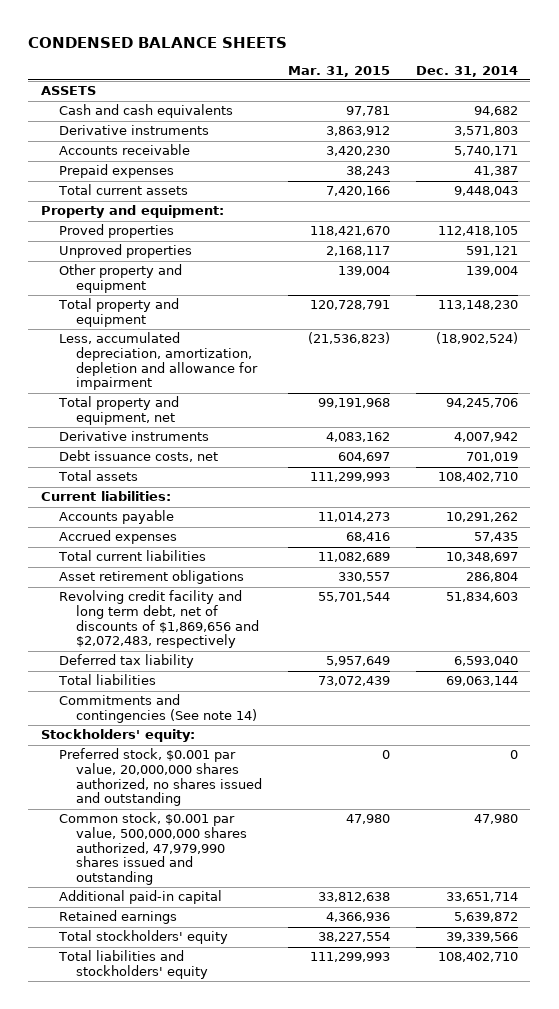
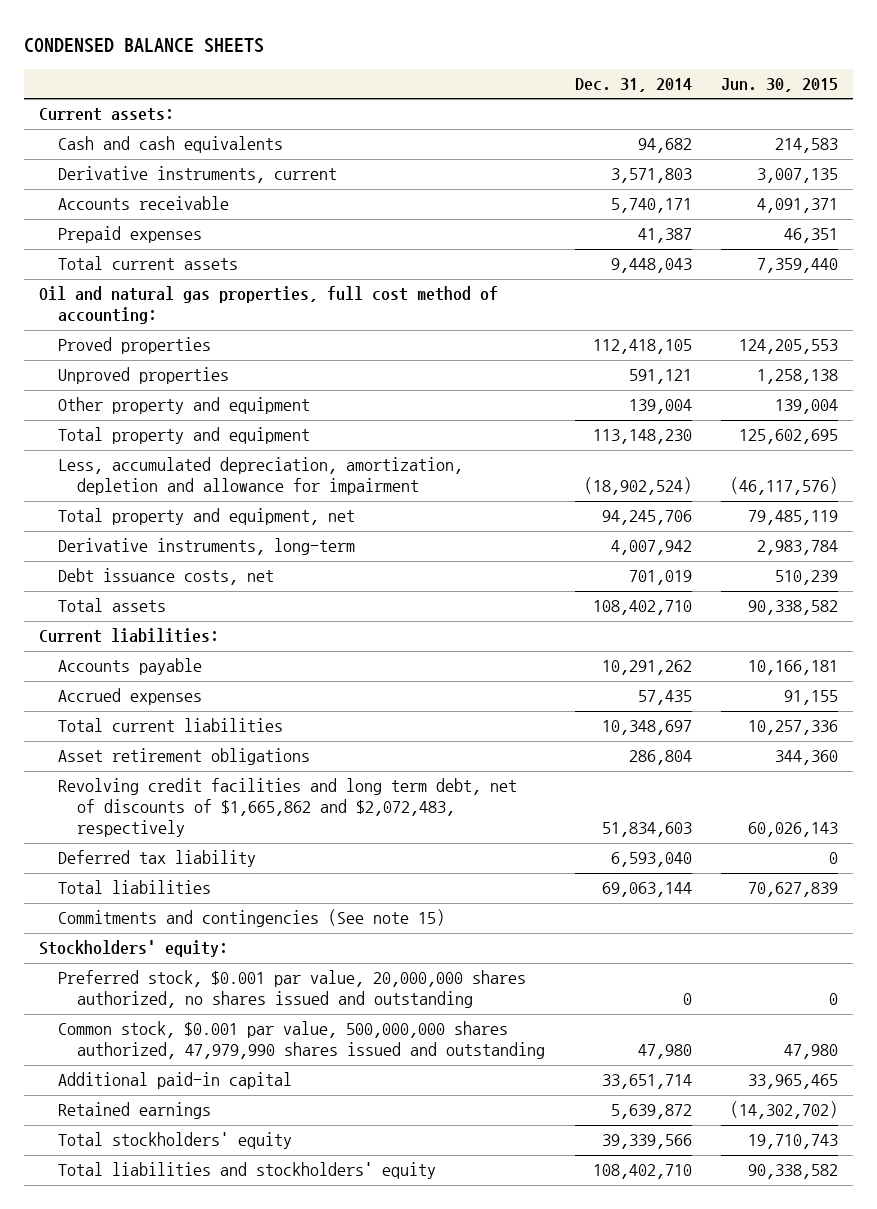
- | Mar. 31, 2015 | Dec. 31, 2014
+ | Dec. 31, 2014 | Jun. 30, 2015
- ASSETS
+ Current assets:
- Derivative instruments | 3,863,912 | 3,571,803
+ Derivative instruments, current | 3,571,803 | 3,007,135
- Property and equipment:
+ Oil and natural gas properties, full cost method of accounting:
- Derivative instruments | 4,083,162 | 4,007,942
+ Derivative instruments, long-term | 4,007,942 | 2,983,784
- Revolving credit facility and long term debt, net of discounts of $1,869,656 and $2,072,483, respectively | 55,701,544 | 51,834,603
+ Revolving credit facilities and long term debt, net of discounts of $1,665,862 and $2,072,483, respectively | 51,834,603 | 60,026,143
- Commitments and contingencies (See note 14)
+ Commitments and contingencies (See note 15)

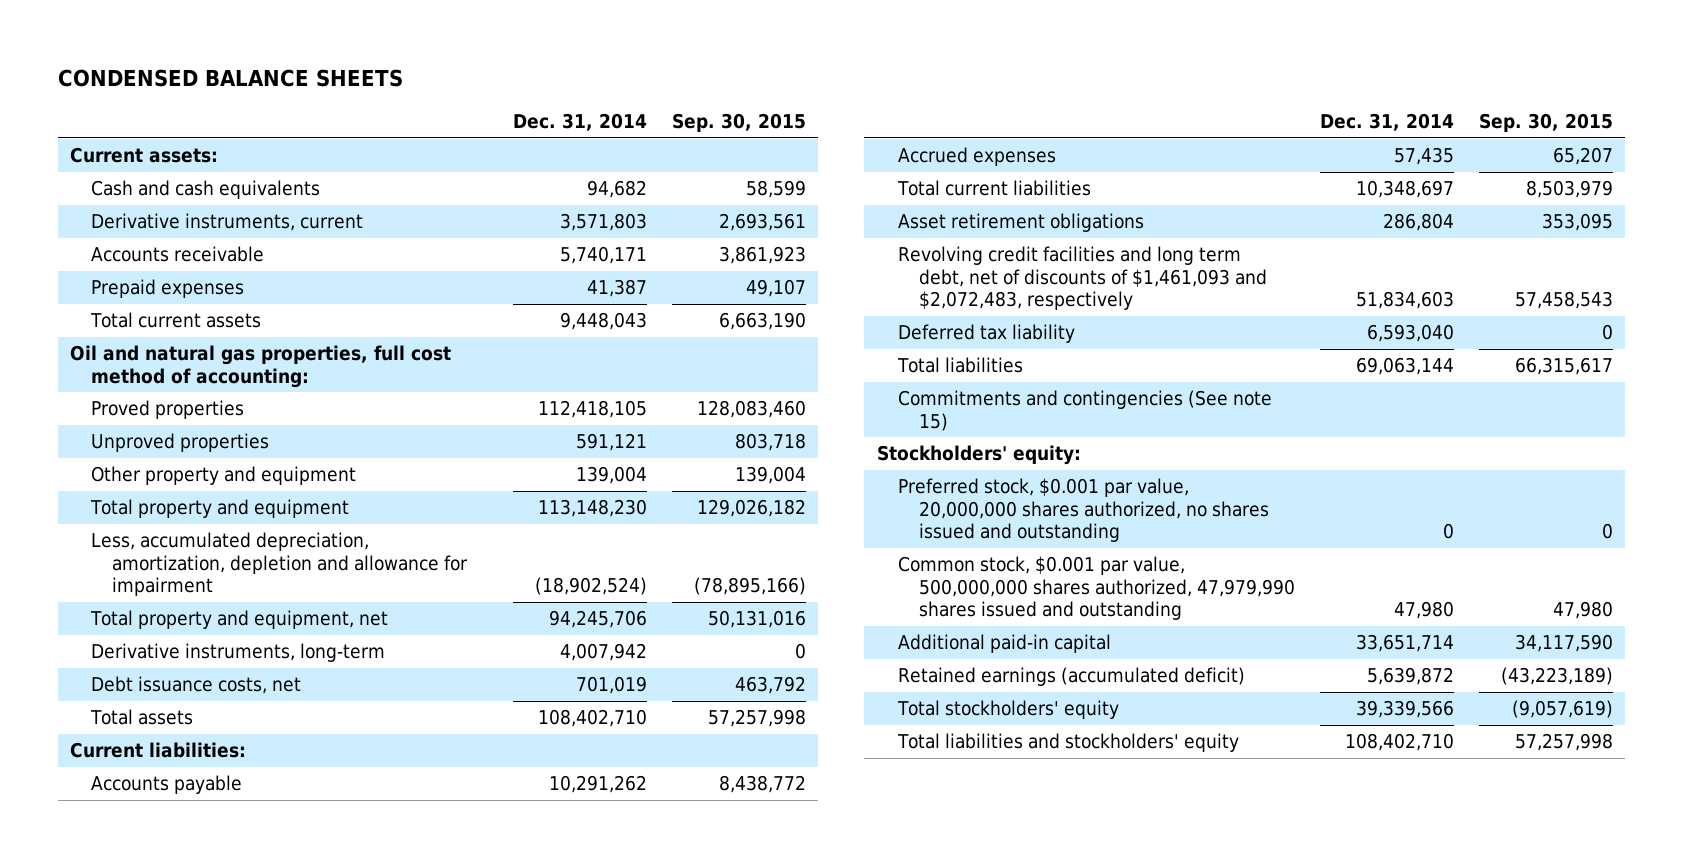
- | Dec. 31, 2014 | Jun. 30, 2015
+ | Dec. 31, 2014 | Sep. 30, 2015
- Revolving credit facilities and long term debt, net of discounts of $1,665,862 and $2,072,483, respectively | 51,834,603 | 60,026,143
+ Revolving credit facilities and long term debt, net of discounts of $1,461,093 and $2,072,483, respectively | 51,834,603 | 57,458,543
- Retained earnings | 5,639,872 | (14,302,702)
+ Retained earnings (accumulated deficit) | 5,639,872 | (43,223,189)

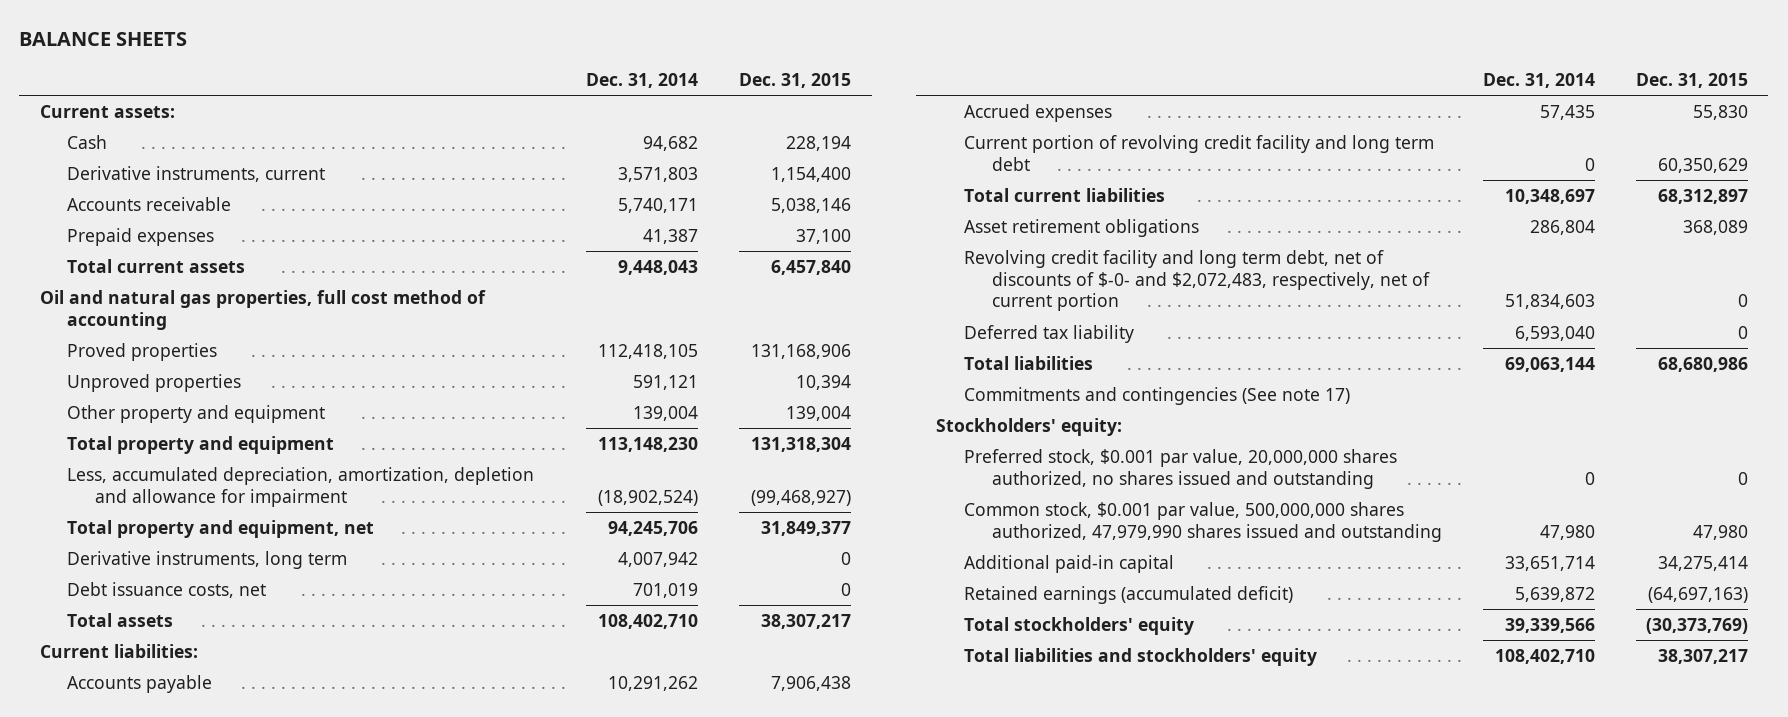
- CONDENSED BALANCE SHEETS
+ BALANCE SHEETS
- | Dec. 31, 2014 | Sep. 30, 2015
+ | Dec. 31, 2014 | Dec. 31, 2015
- Cash and cash equivalents | 94,682 | 58,599
+ Cash | 94,682 | 228,194
- Oil and natural gas properties, full cost method of accounting:
+ Oil and natural gas properties, full cost method of accounting
- Derivative instruments, long-term | 4,007,942 | 0
+ Derivative instruments, long term | 4,007,942 | 0
+ Current portion of revolving credit facility and long term debt | 0 | 60,350,629
- Revolving credit facilities and long term debt, net of discounts of $1,461,093 and $2,072,483, respectively | 51,834,603 | 57,458,543
+ Revolving credit facility and long term debt, net of discounts of $-0- and $2,072,483, respectively, net of current portion | 51,834,603 | 0
- Commitments and contingencies (See note 15)
+ Commitments and contingencies (See note 17)

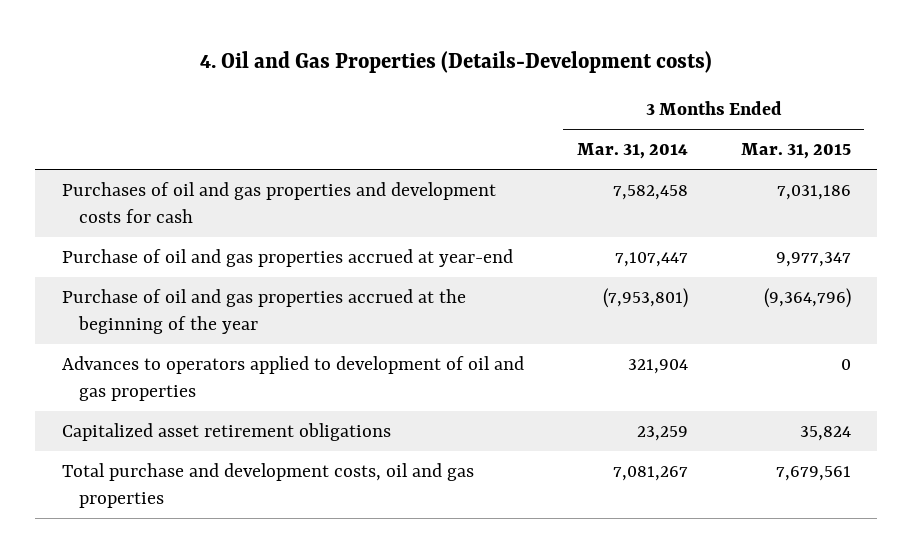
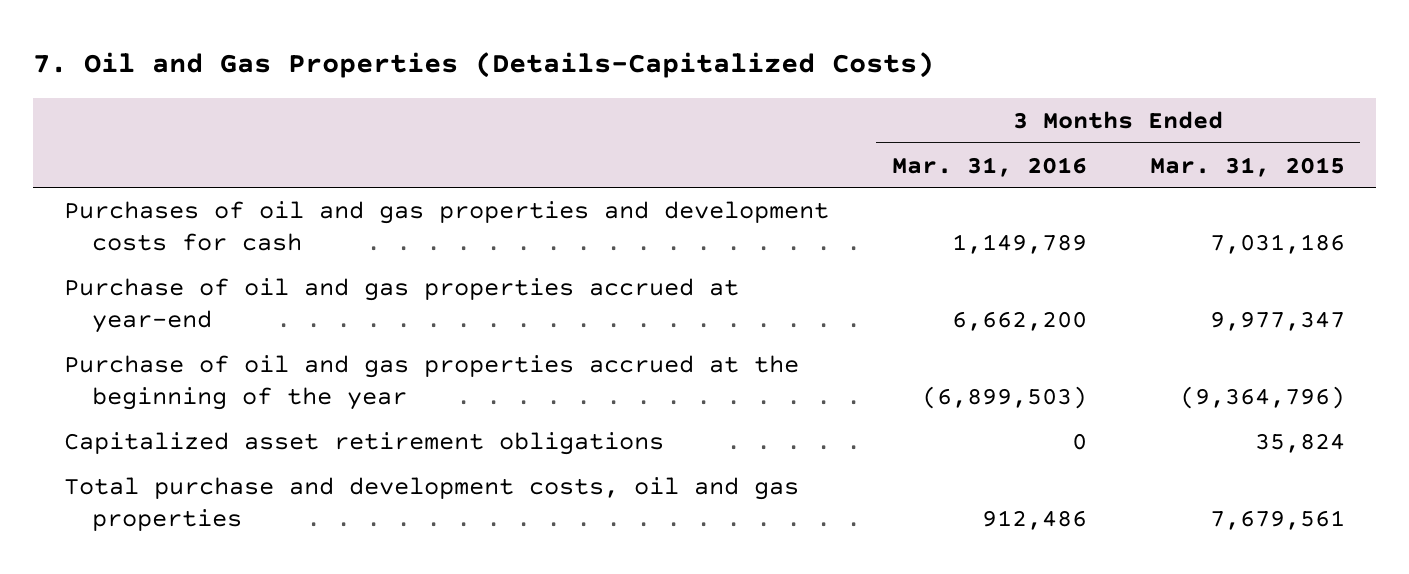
- 4. Oil and Gas Properties (Details-Development costs)
+ 7. Oil and Gas Properties (Details-Capitalized Costs)
- | 3 Months Ended Mar. 31, 2014 | 3 Months Ended Mar. 31, 2015
+ | 3 Months Ended Mar. 31, 2016 | 3 Months Ended Mar. 31, 2015
- Advances to operators applied to development of oil and gas properties | 321,904 | 0

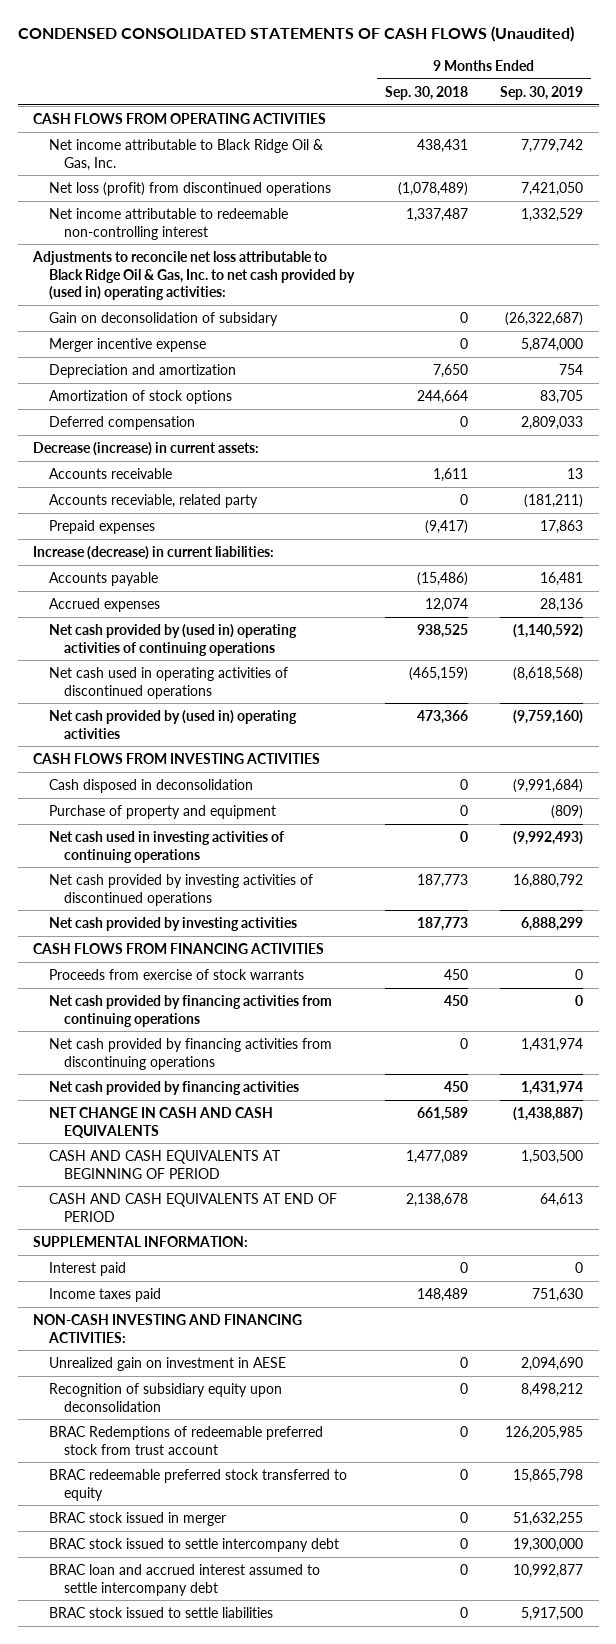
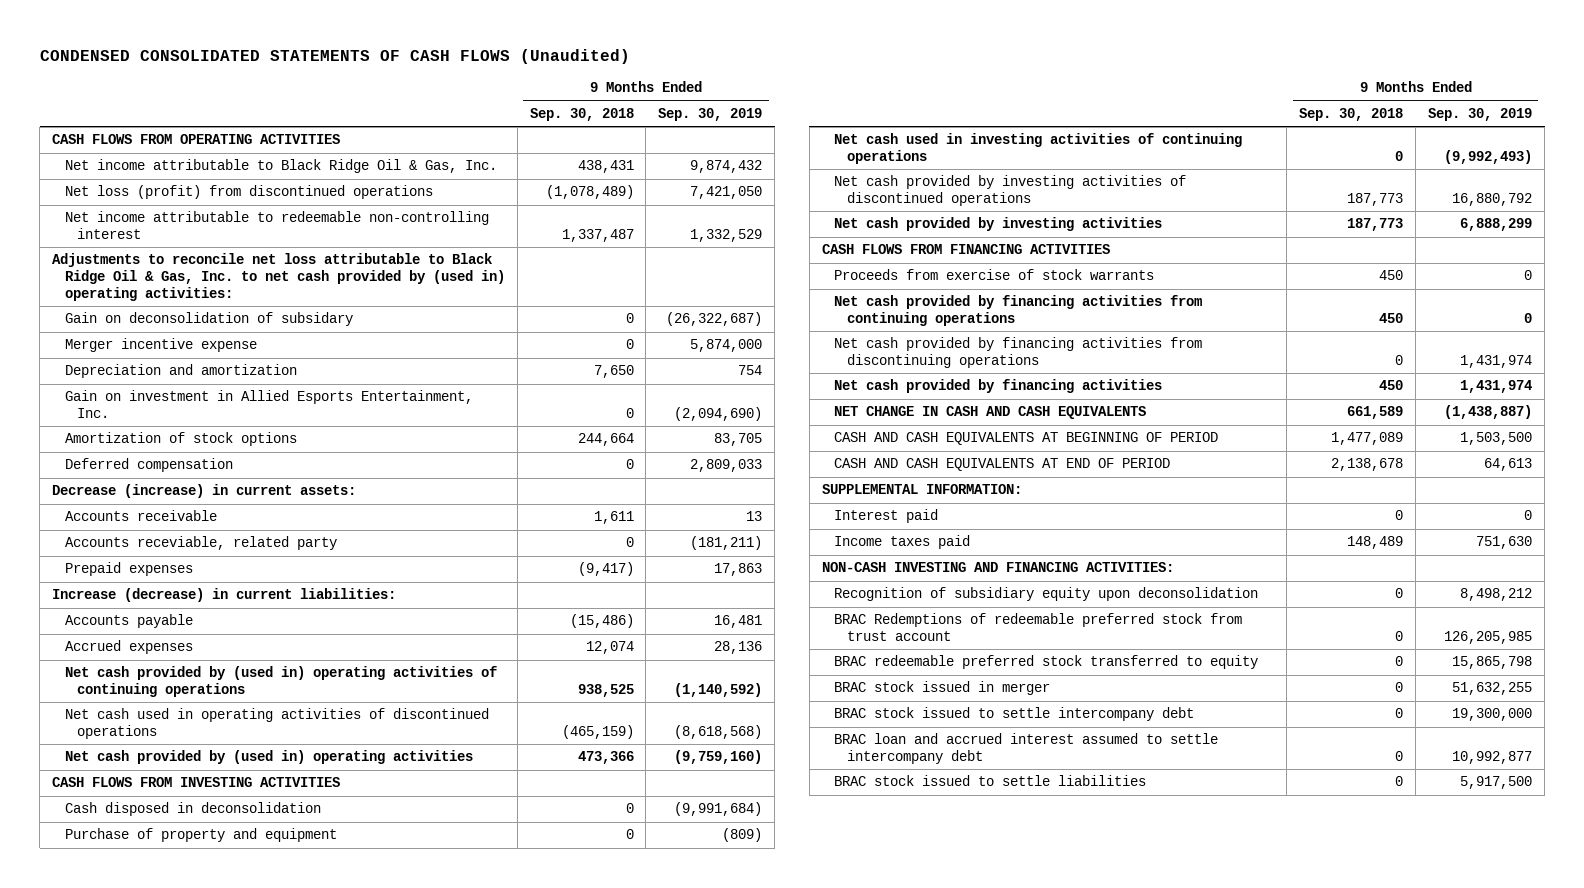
- Net income attributable to Black Ridge Oil & Gas, Inc. | 438,431 | 7,779,742
+ Net income attributable to Black Ridge Oil & Gas, Inc. | 438,431 | 9,874,432
+ Gain on investment in Allied Esports Entertainment, Inc. | 0 | (2,094,690)
- Unrealized gain on investment in AESE | 0 | 2,094,690

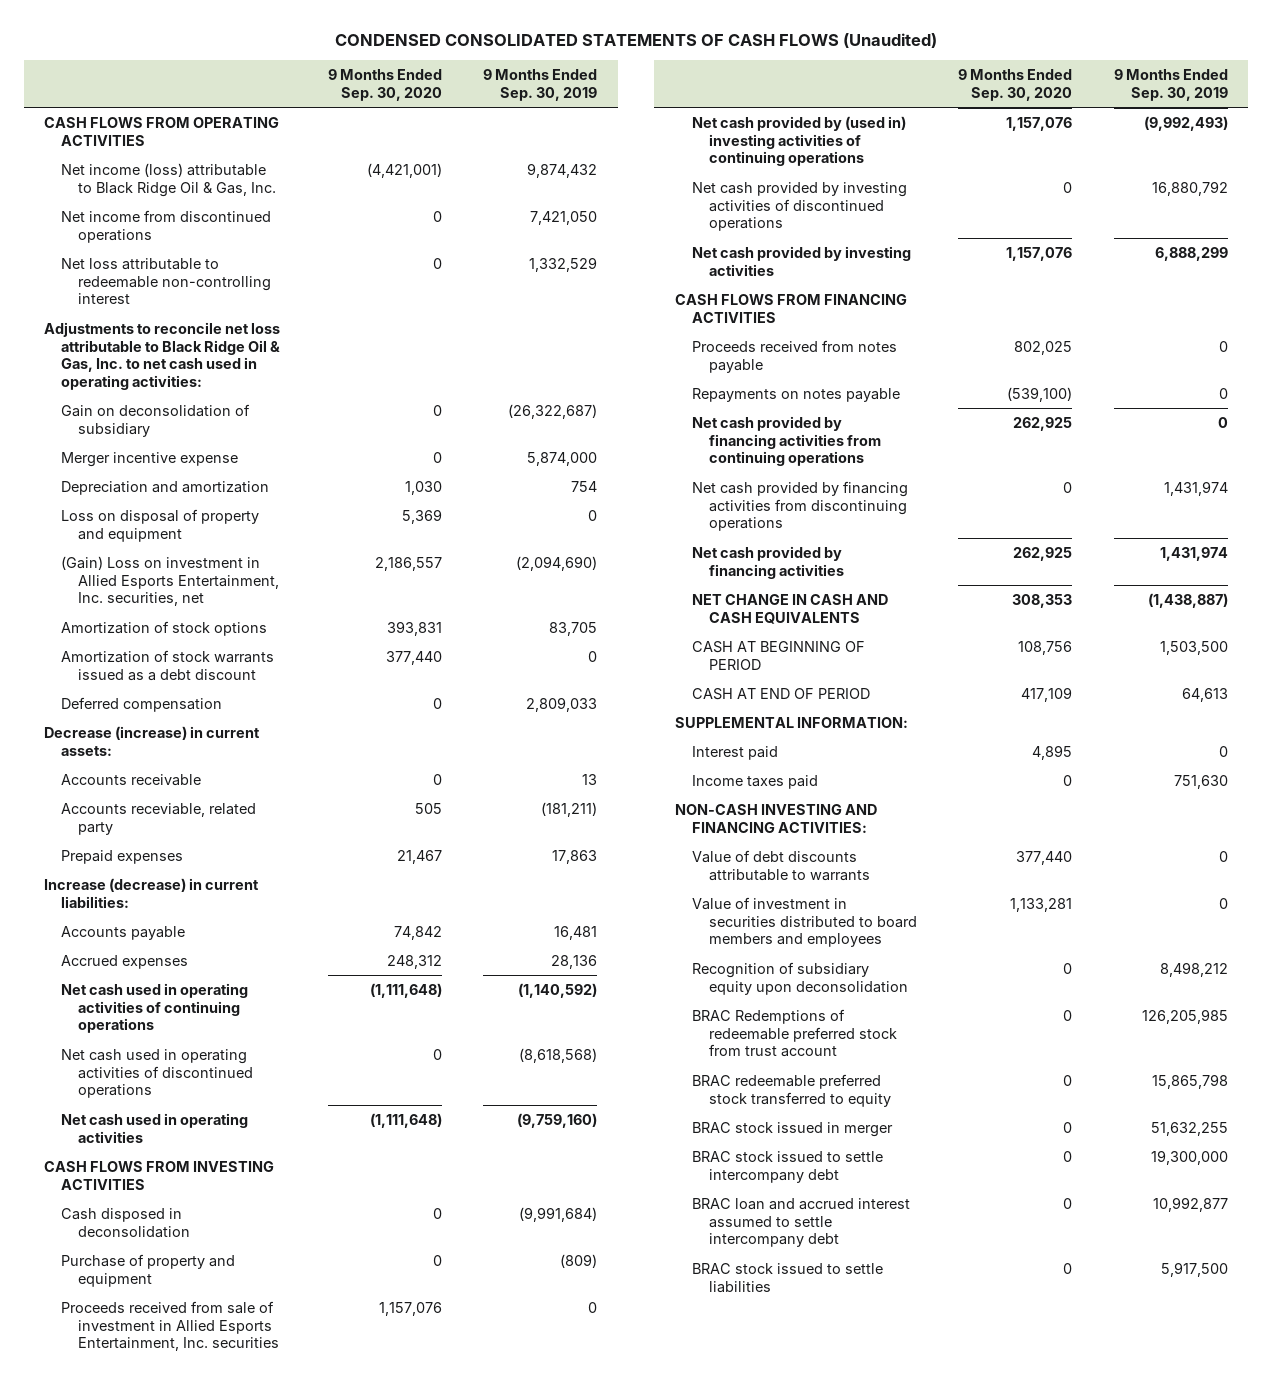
- | 9 Months Ended Sep. 30, 2018 | 9 Months Ended Sep. 30, 2019
+ | 9 Months Ended Sep. 30, 2020 | 9 Months Ended Sep. 30, 2019
- Net income attributable to Black Ridge Oil & Gas, Inc. | 438,431 | 9,874,432
- Net loss (profit) from discontinued operations | (1,078,489) | 7,421,050
- Net income attributable to redeemable non-controlling interest | 1,337,487 | 1,332,529
- Adjustments to reconcile net loss attributable to Black Ridge Oil & Gas, Inc. to net cash provided by (used in) operating activities:
- Gain on deconsolidation of subsidary | 0 | (26,322,687)
+ Net income (loss) attributable to Black Ridge Oil & Gas, Inc. | (4,421,001) | 9,874,432
+ Net income from discontinued operations | 0 | 7,421,050
+ Net loss attributable to redeemable non-controlling interest | 0 | 1,332,529
+ Adjustments to reconcile net loss attributable to Black Ridge Oil & Gas, Inc. to net cash used in operating activities:
+ Gain on deconsolidation of subsidiary | 0 | (26,322,687)
- Gain on investment in Allied Esports Entertainment, Inc. | 0 | (2,094,690)
+ Loss on disposal of property and equipment | 5,369 | 0
+ (Gain) Loss on investment in Allied Esports Entertainment, Inc. securities, net | 2,186,557 | (2,094,690)
+ Amortization of stock warrants issued as a debt discount | 377,440 | 0
- Net cash provided by (used in) operating activities of continuing operations | 938,525 | (1,140,592)
+ Net cash used in operating activities of continuing operations | (1,111,648) | (1,140,592)
- Net cash provided by (used in) operating activities | 473,366 | (9,759,160)
+ Net cash used in operating activities | (1,111,648) | (9,759,160)
- Net cash used in investing activities of continuing operations | 0 | (9,992,493)
+ Proceeds received from sale of investment in Allied Esports Entertainment, Inc. securities | 1,157,076 | 0
+ Net cash provided by (used in) investing activities of continuing operations | 1,157,076 | (9,992,493)
- Proceeds from exercise of stock warrants | 450 | 0
+ Proceeds received from notes payable | 802,025 | 0
+ Repayments on notes payable | (539,100) | 0
- CASH AND CASH EQUIVALENTS AT BEGINNING OF PERIOD | 1,477,089 | 1,503,500
- CASH AND CASH EQUIVALENTS AT END OF PERIOD | 2,138,678 | 64,613
+ CASH AT BEGINNING OF PERIOD | 108,756 | 1,503,500
+ CASH AT END OF PERIOD | 417,109 | 64,613
+ Value of debt discounts attributable to warrants | 377,440 | 0
+ Value of investment in securities distributed to board members and employees | 1,133,281 | 0

